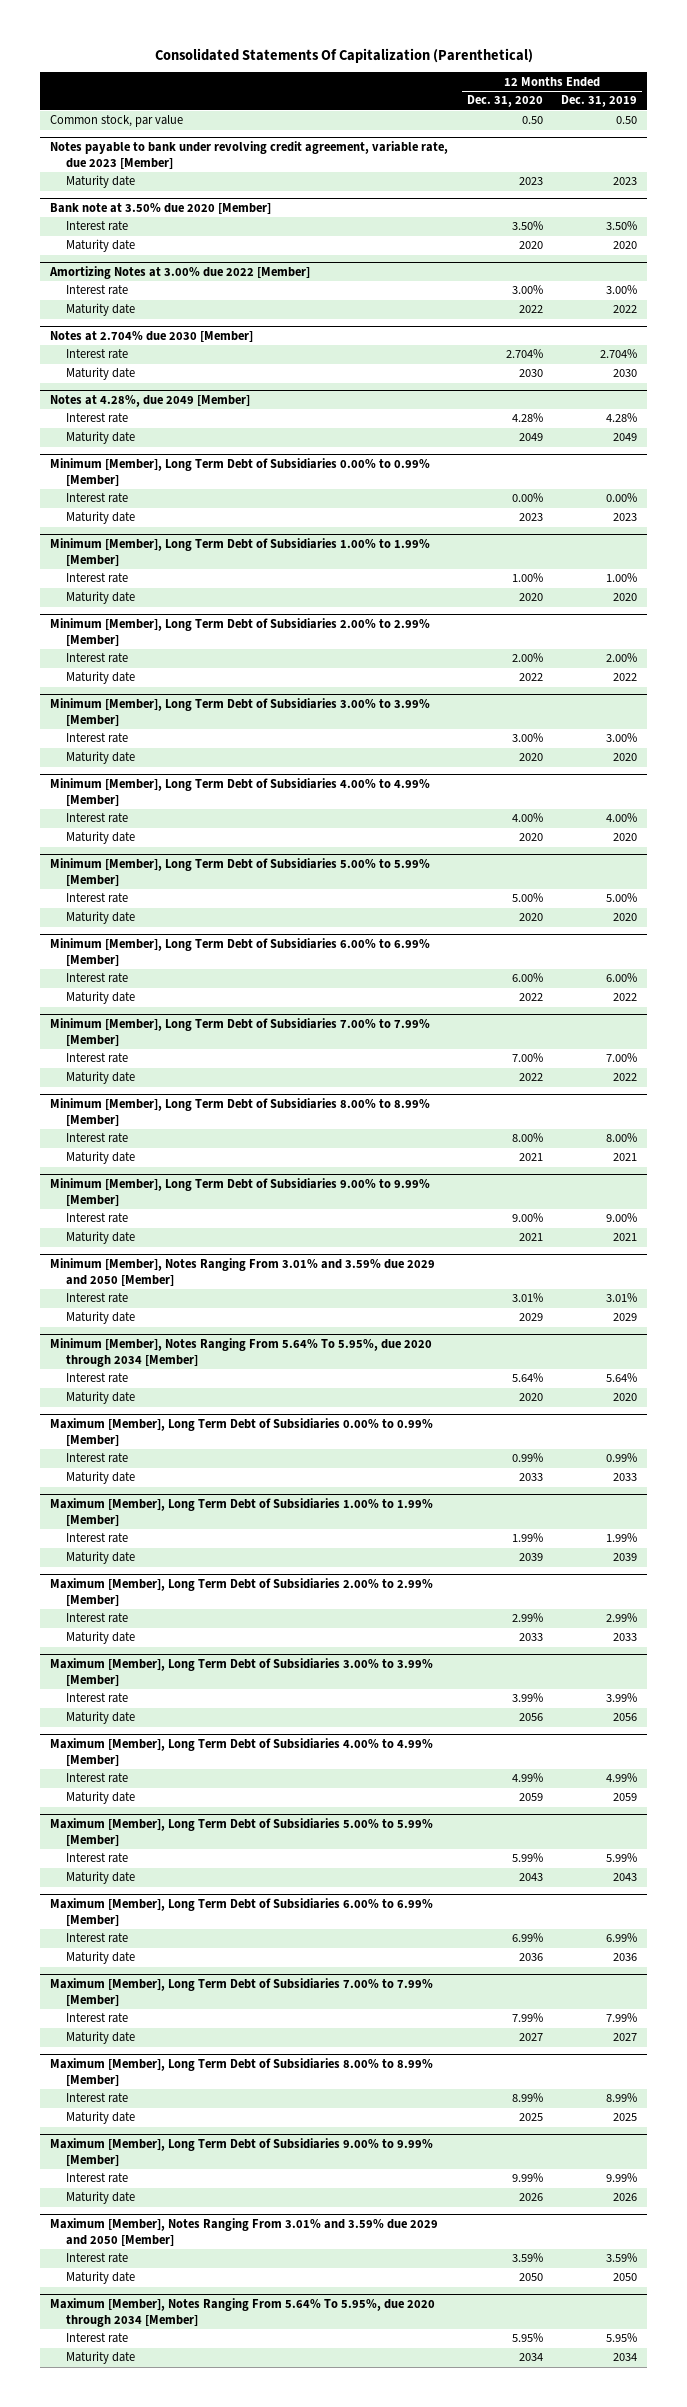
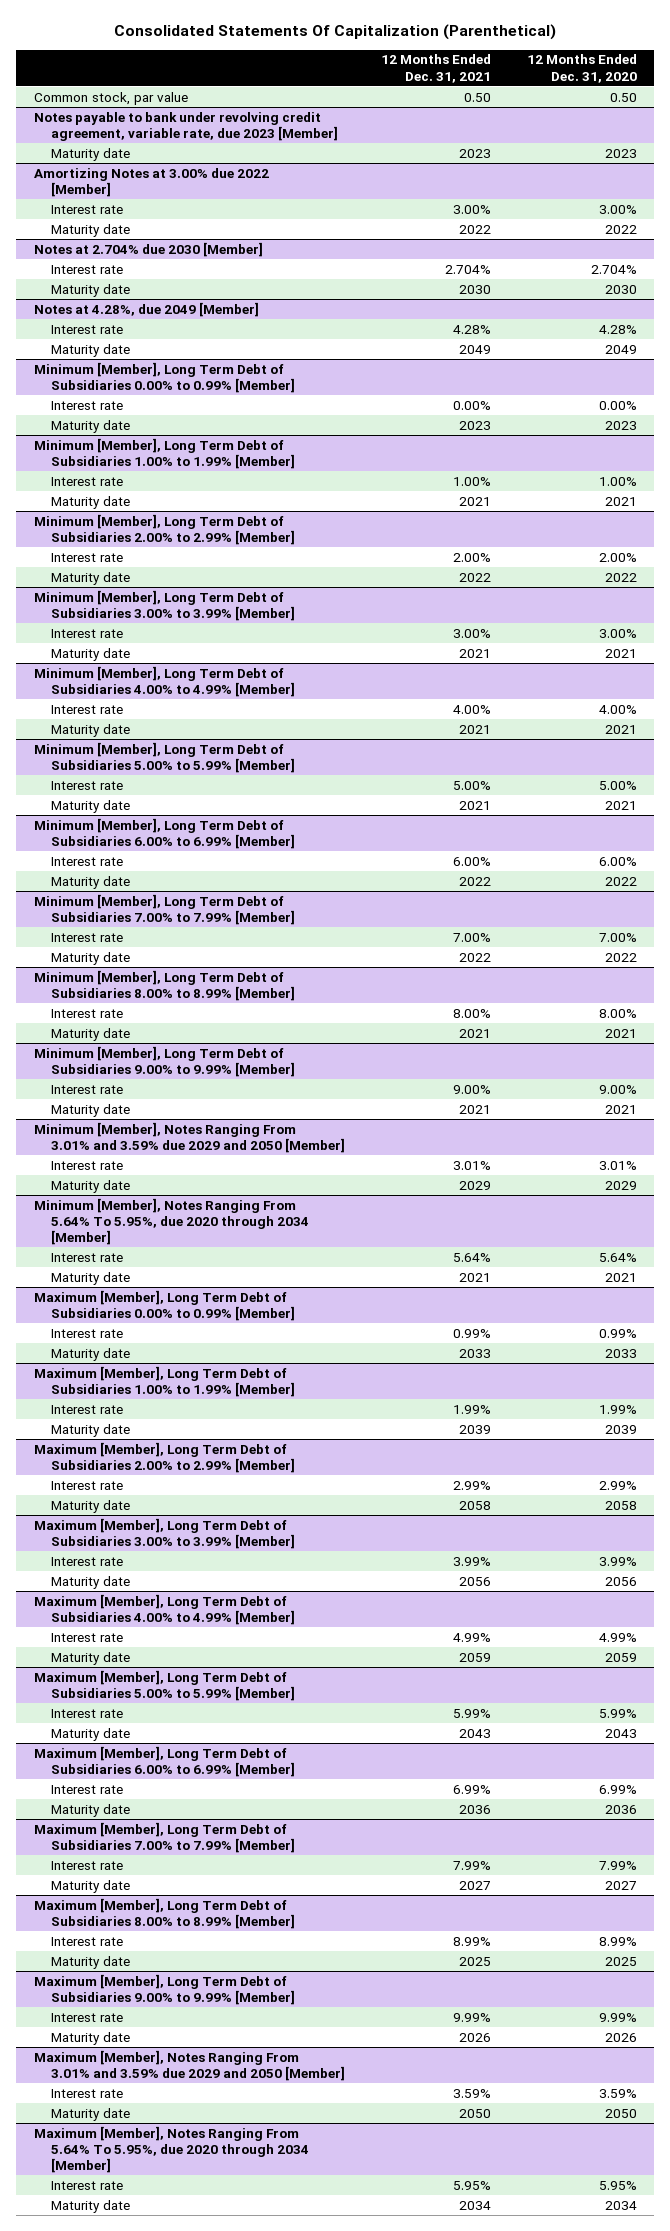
- | 12 Months Ended Dec. 31, 2020 | 12 Months Ended Dec. 31, 2019
+ | 12 Months Ended Dec. 31, 2021 | 12 Months Ended Dec. 31, 2020
- Bank note at 3.50% due 2020 [Member]
- Interest rate | 3.50% | 3.50%
- Maturity date | 2020 | 2020
@ Minimum [Member], Long Term Debt of Subsidiaries 1.00% to 1.99% [Member]
- Maturity date | 2020 | 2020
+ Maturity date | 2021 | 2021
@ Minimum [Member], Long Term Debt of Subsidiaries 3.00% to 3.99% [Member]
- Maturity date | 2020 | 2020
+ Maturity date | 2021 | 2021
@ Minimum [Member], Long Term Debt of Subsidiaries 4.00% to 4.99% [Member]
- Maturity date | 2020 | 2020
+ Maturity date | 2021 | 2021
@ Minimum [Member], Long Term Debt of Subsidiaries 5.00% to 5.99% [Member]
- Maturity date | 2020 | 2020
+ Maturity date | 2021 | 2021
@ Minimum [Member], Notes Ranging From 5.64% To 5.95%, due 2020 through 2034 [Member]
- Maturity date | 2020 | 2020
+ Maturity date | 2021 | 2021
@ Maximum [Member], Long Term Debt of Subsidiaries 2.00% to 2.99% [Member]
- Maturity date | 2033 | 2033
+ Maturity date | 2058 | 2058

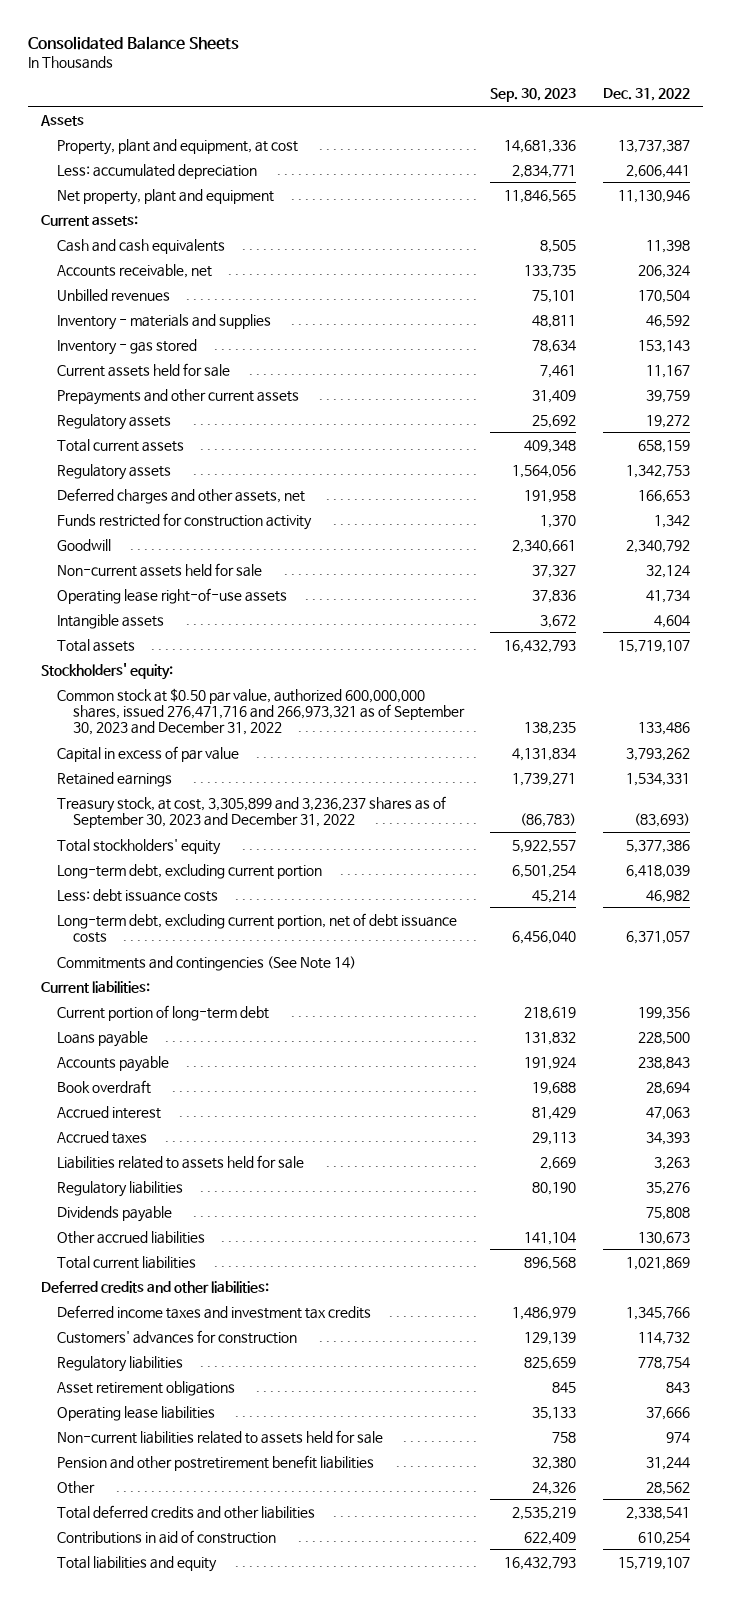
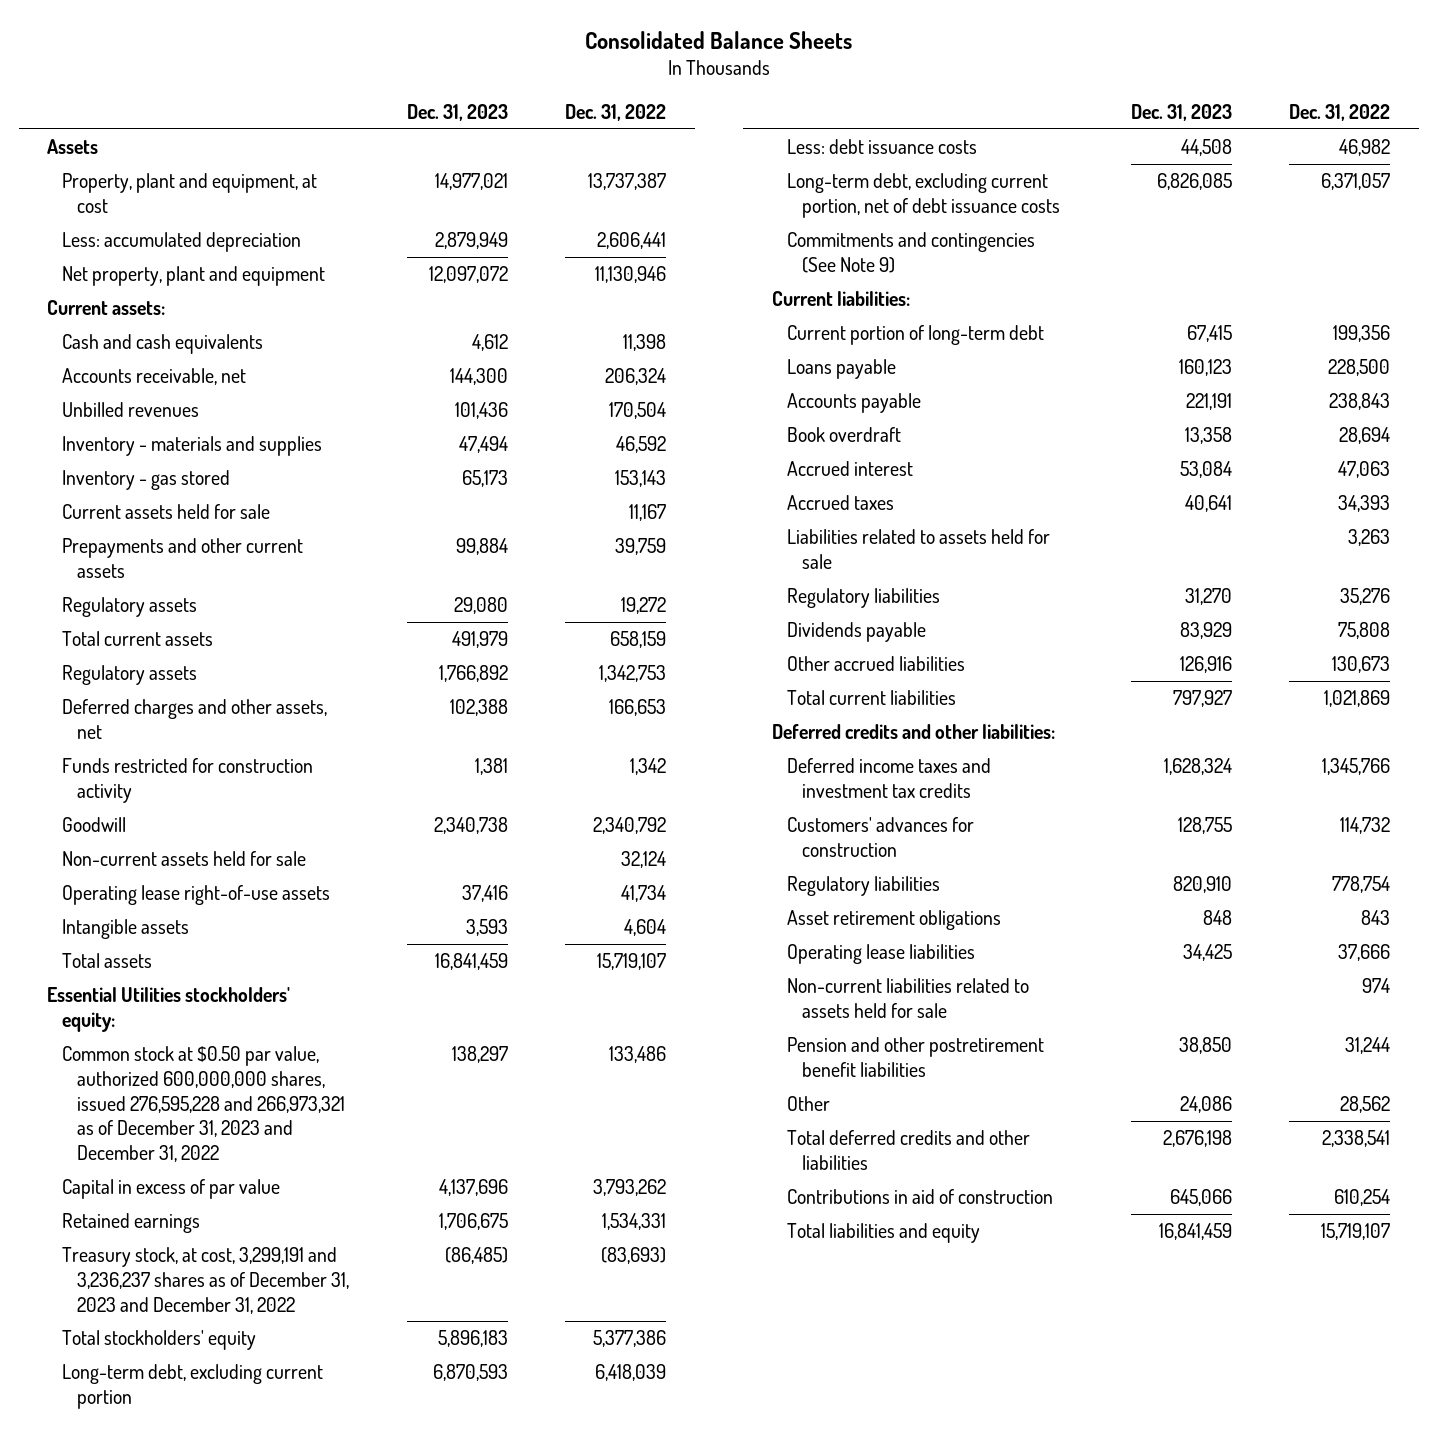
- | Sep. 30, 2023 | Dec. 31, 2022
+ | Dec. 31, 2023 | Dec. 31, 2022
- Stockholders' equity:
- Common stock at $0.50 par value, authorized 600,000,000 shares, issued 276,471,716 and 266,973,321 as of September 30, 2023 and December 31, 2022 | 138,235 | 133,486
+ Essential Utilities stockholders' equity:
+ Common stock at $0.50 par value, authorized 600,000,000 shares, issued 276,595,228 and 266,973,321 as of December 31, 2023 and December 31, 2022 | 138,297 | 133,486
- Treasury stock, at cost, 3,305,899 and 3,236,237 shares as of September 30, 2023 and December 31, 2022 | (86,783) | (83,693)
+ Treasury stock, at cost, 3,299,191 and 3,236,237 shares as of December 31, 2023 and December 31, 2022 | (86,485) | (83,693)
- Commitments and contingencies (See Note 14)
+ Commitments and contingencies (See Note 9)

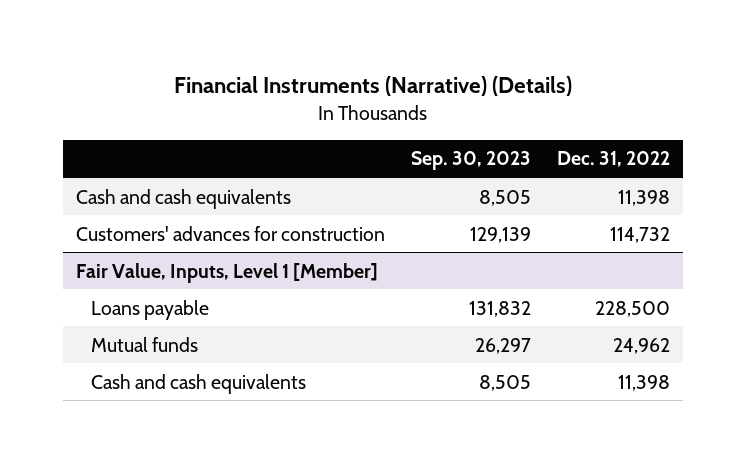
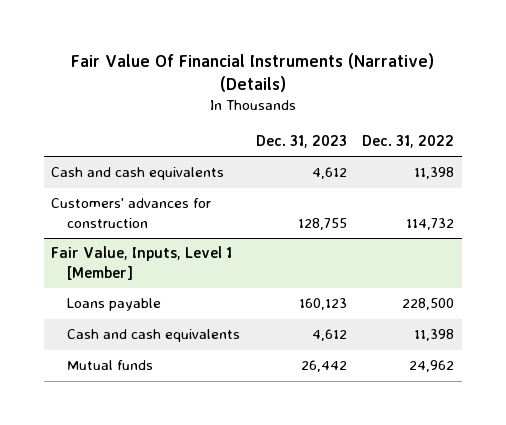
- Financial Instruments (Narrative) (Details)
+ Fair Value Of Financial Instruments (Narrative) (Details)
- | Sep. 30, 2023 | Dec. 31, 2022
+ | Dec. 31, 2023 | Dec. 31, 2022
@ Fair Value, Inputs, Level 1 [Member]
moved down: Mutual funds | 26,442 | 24,962

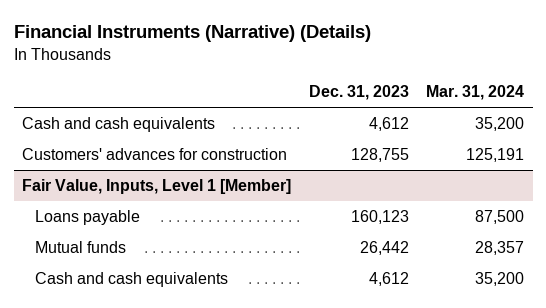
- Fair Value Of Financial Instruments (Narrative) (Details)
+ Financial Instruments (Narrative) (Details)
- | Dec. 31, 2023 | Dec. 31, 2022
+ | Dec. 31, 2023 | Mar. 31, 2024
@ Fair Value, Inputs, Level 1 [Member]
moved down: Cash and cash equivalents | 4,612 | 35,200

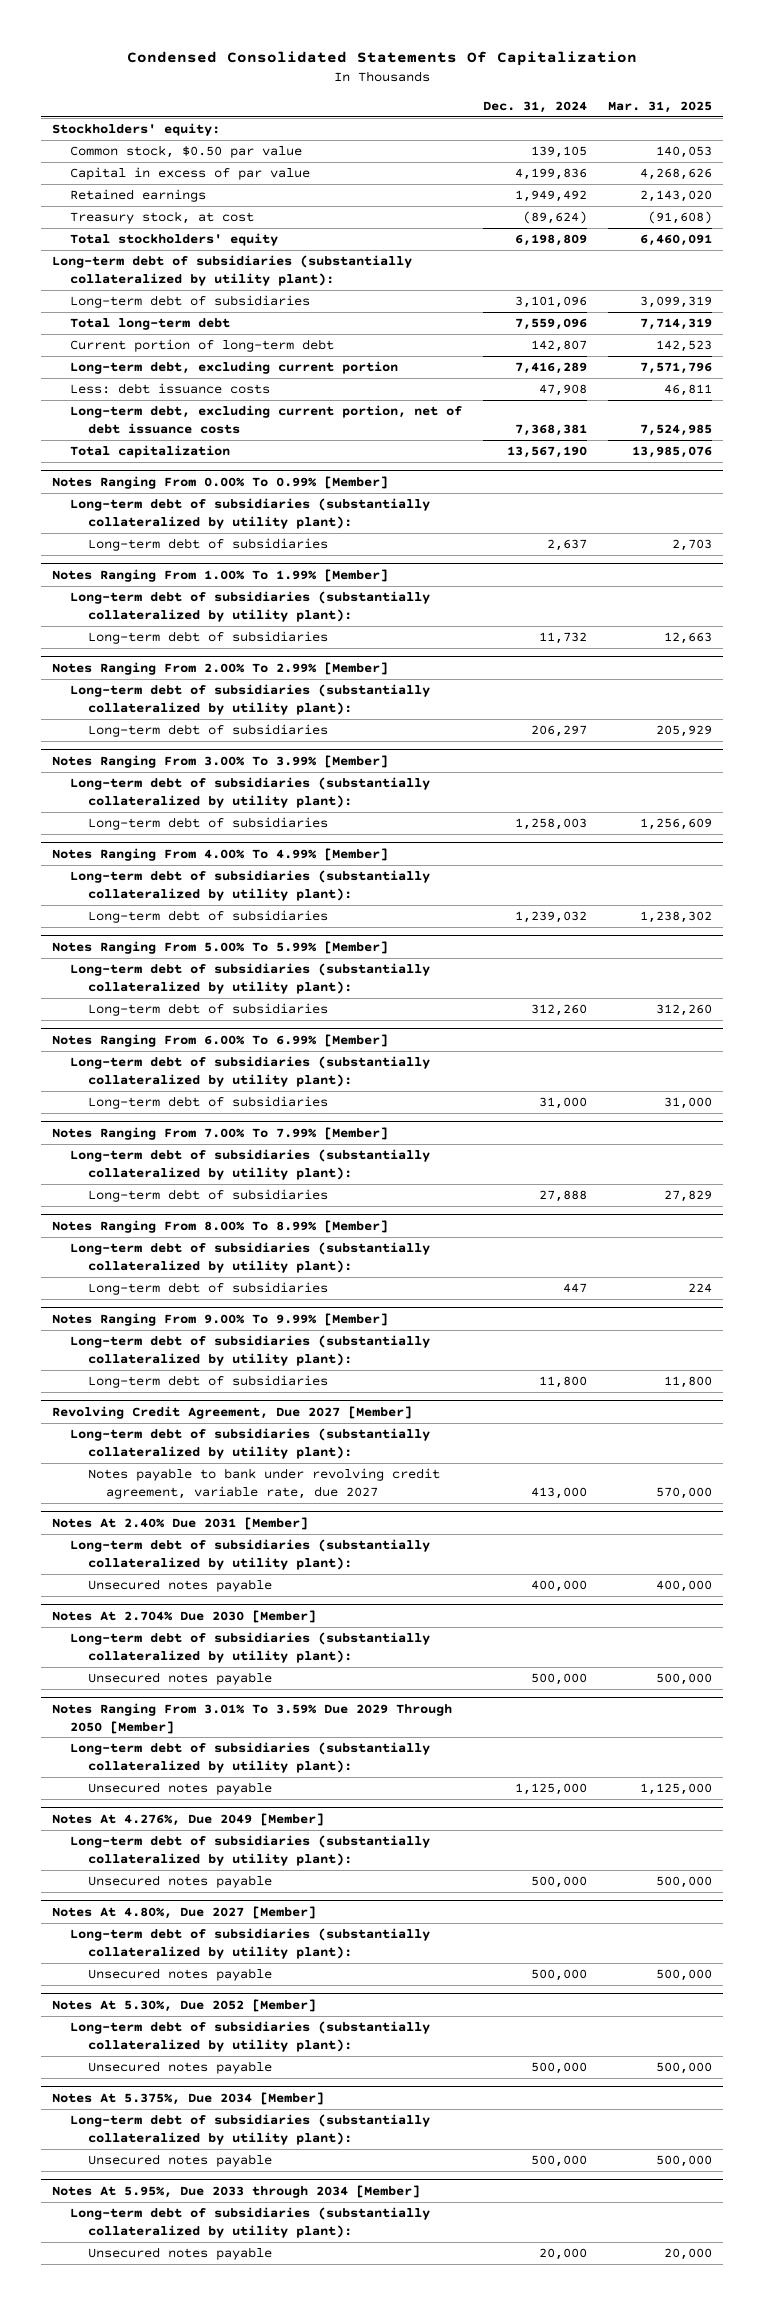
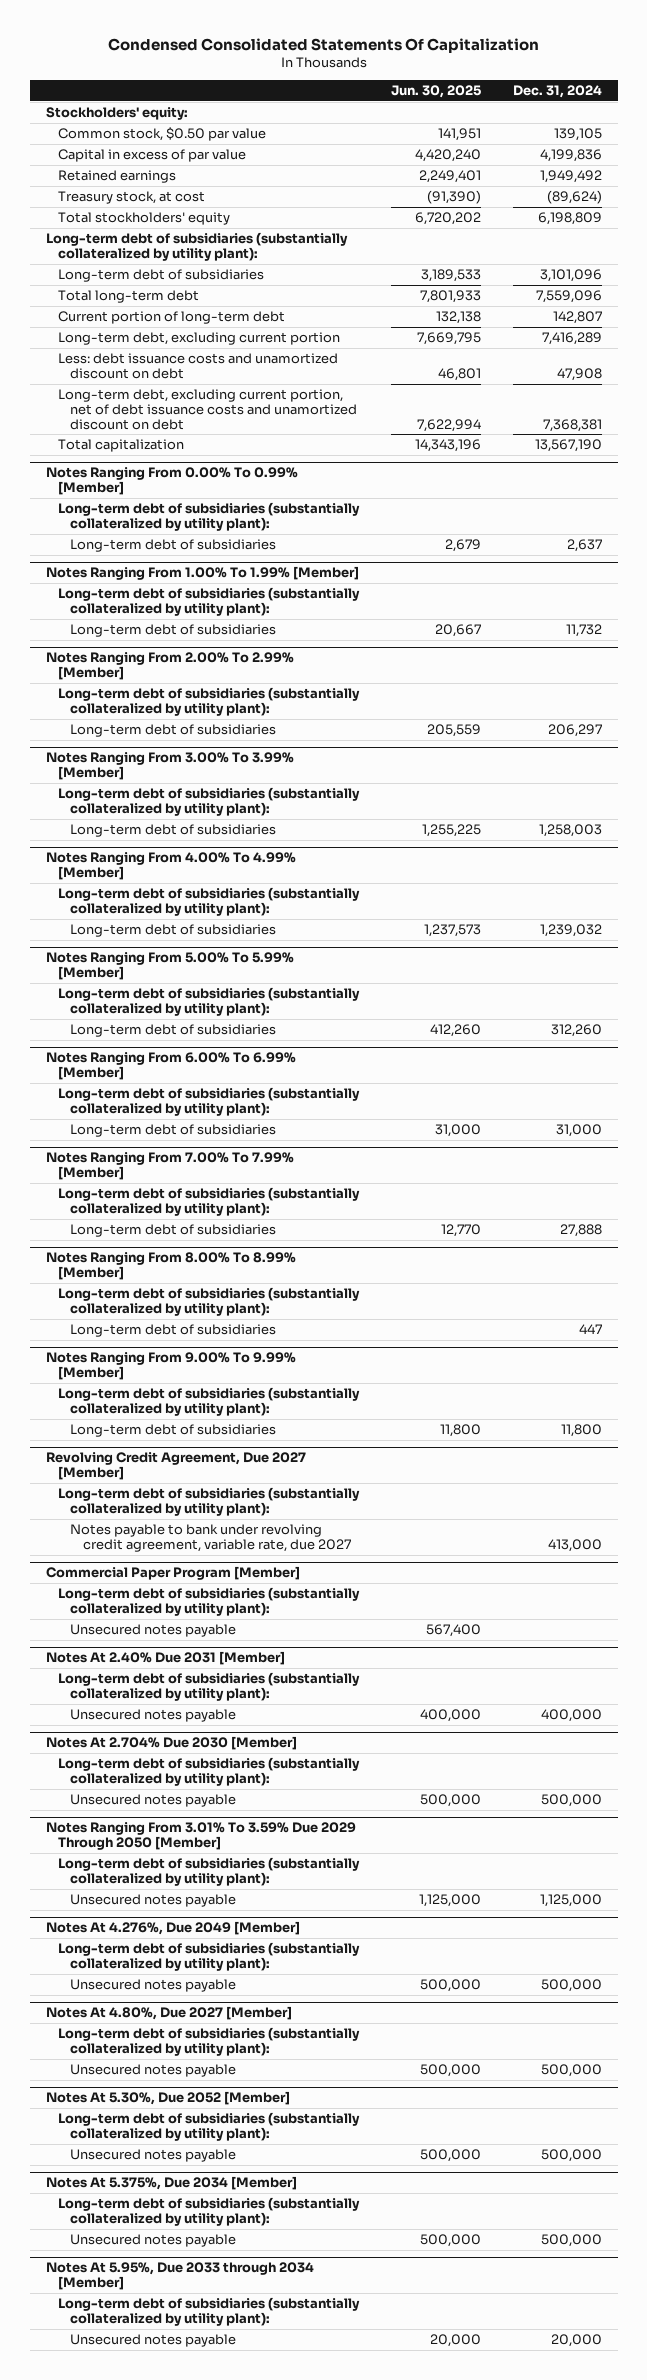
- | Dec. 31, 2024 | Mar. 31, 2025
+ | Jun. 30, 2025 | Dec. 31, 2024
- Less: debt issuance costs | 47,908 | 46,811
- Long-term debt, excluding current portion, net of debt issuance costs | 7,368,381 | 7,524,985
+ Less: debt issuance costs and unamortized discount on debt | 46,801 | 47,908
+ Long-term debt, excluding current portion, net of debt issuance costs and unamortized discount on debt | 7,622,994 | 7,368,381
+ Commercial Paper Program [Member]
+ Long-term debt of subsidiaries (substantially collateralized by utility plant):
+ Unsecured notes payable | 567,400 |

